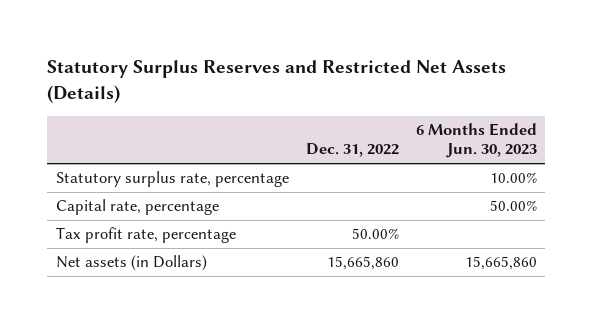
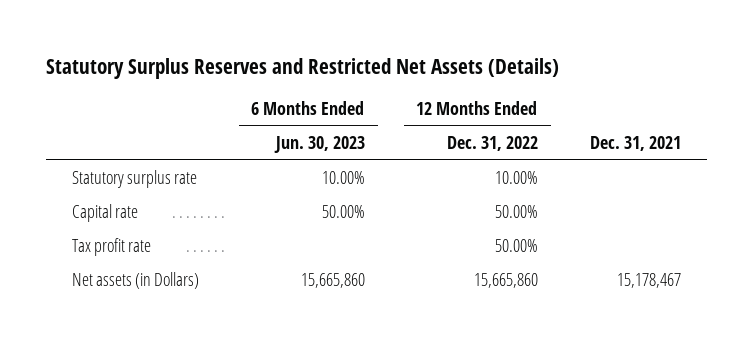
- | Dec. 31, 2022 | 6 Months Ended Jun. 30, 2023
+ | 6 Months Ended Jun. 30, 2023 | 12 Months Ended Dec. 31, 2022 | Dec. 31, 2021
- Statutory surplus rate, percentage | | 10.00%
- Capital rate, percentage | | 50.00%
- Tax profit rate, percentage | 50.00% |
+ Statutory surplus rate | 10.00% | 10.00% |
+ Capital rate | 50.00% | 50.00% |
+ Tax profit rate | | 50.00% |

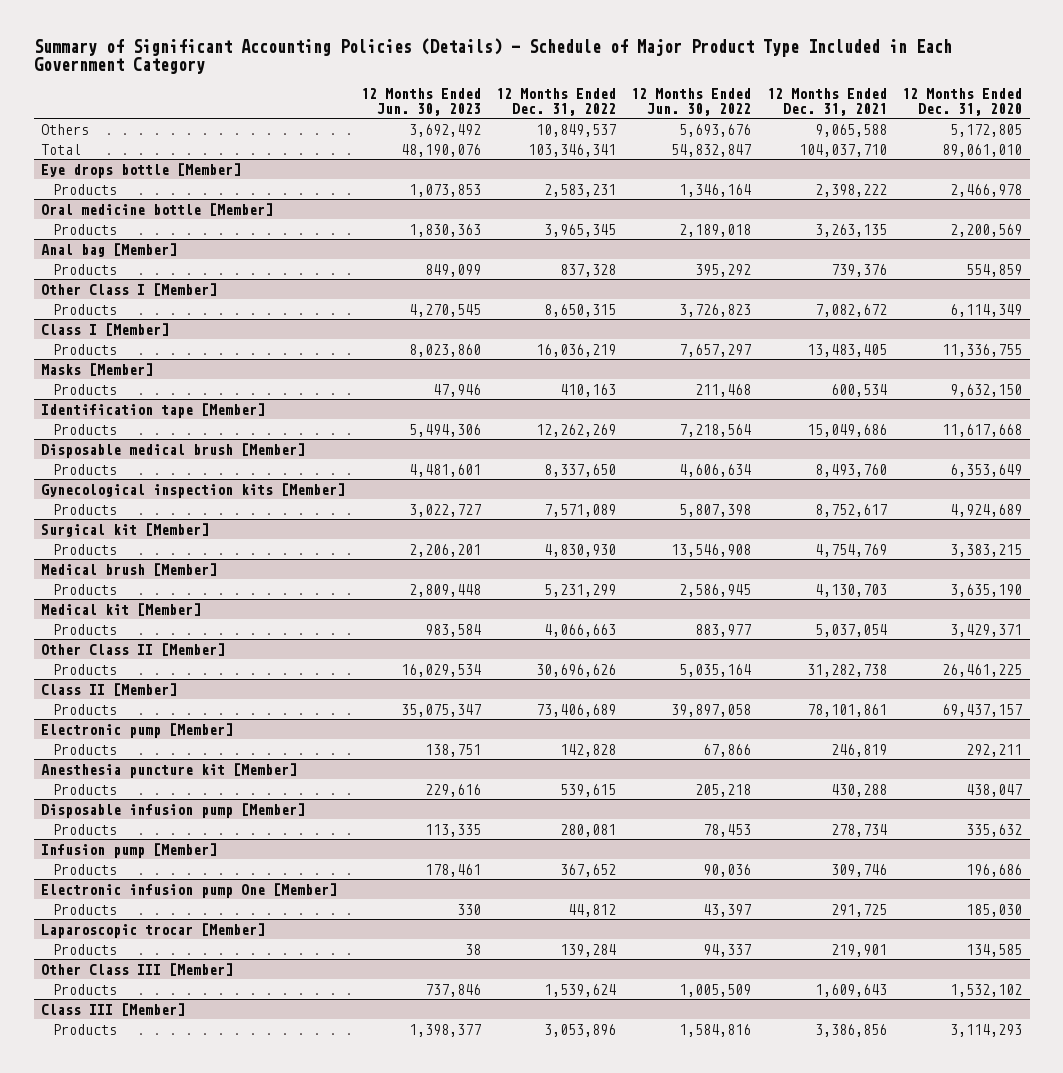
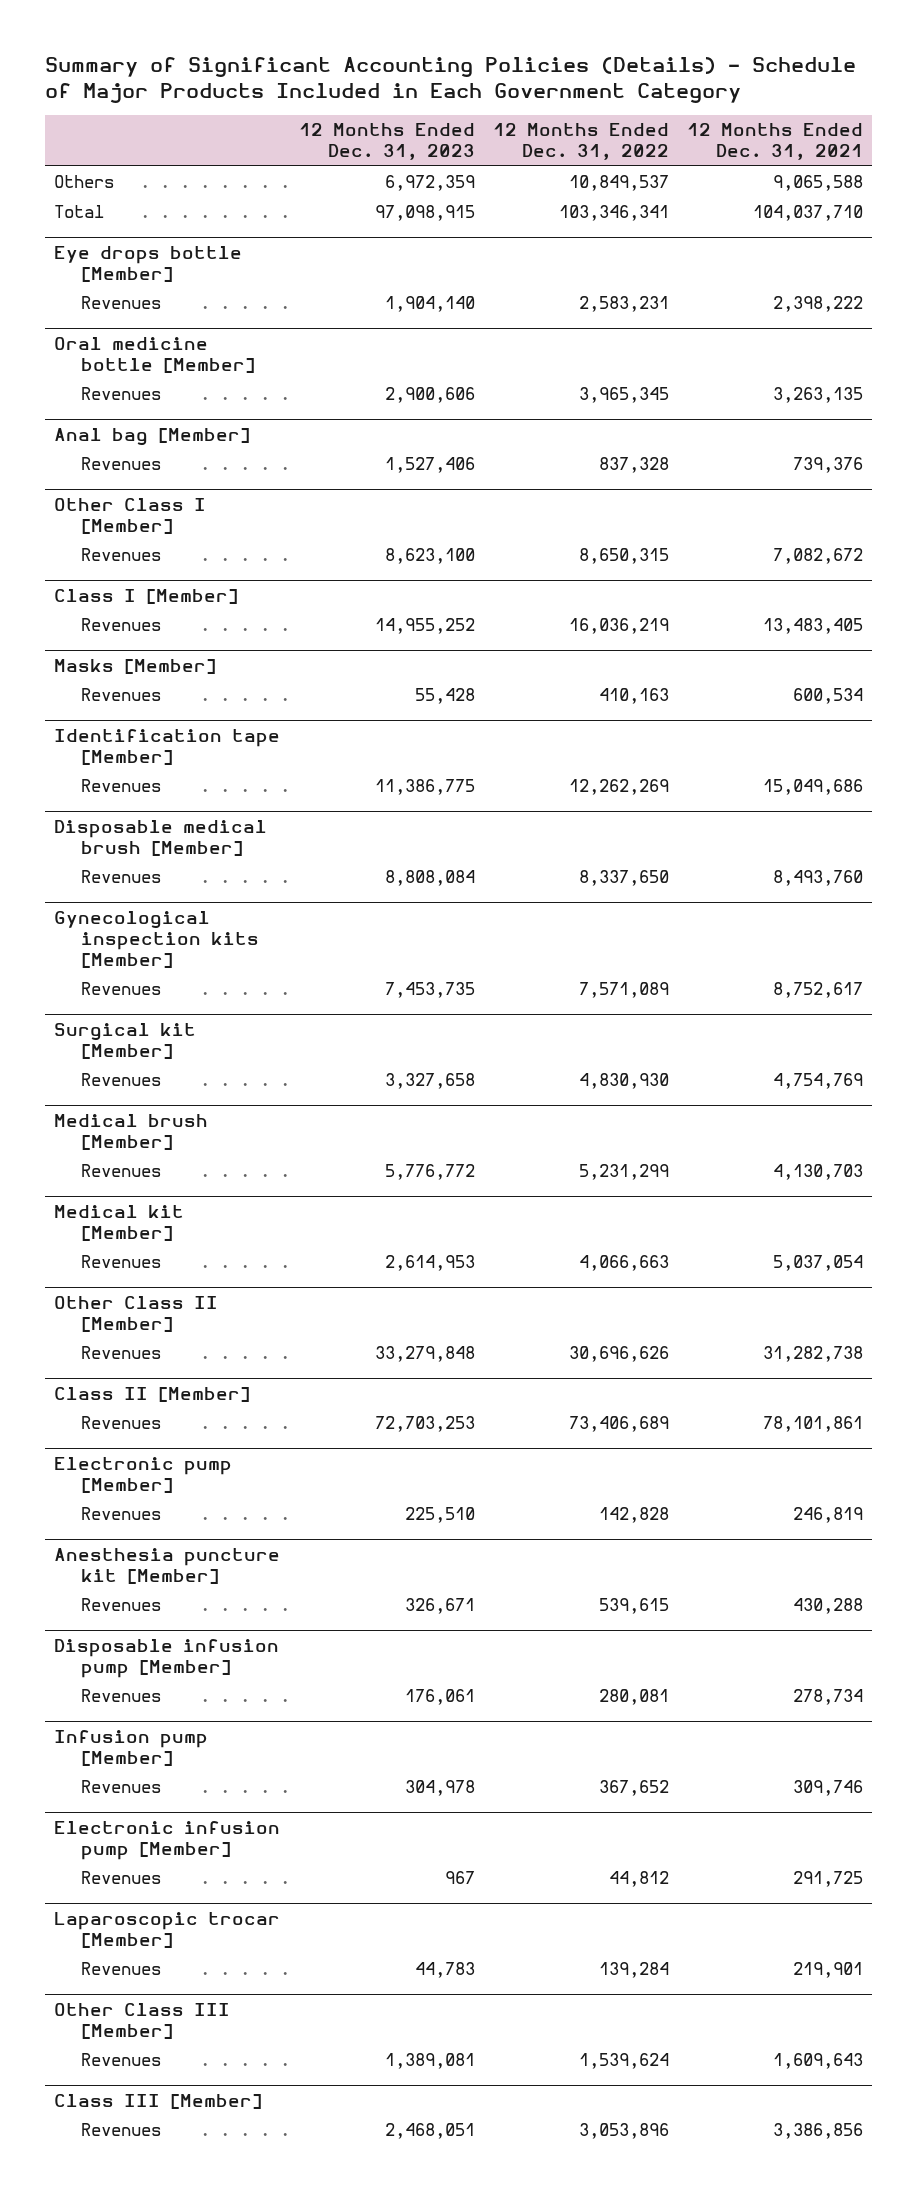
- Summary of Significant Accounting Policies (Details) - Schedule of Major Product Type Included in Each Government Category
+ Summary of Significant Accounting Policies (Details) - Schedule of Major Products Included in Each Government Category
- | 12 Months Ended Jun. 30, 2023 | 12 Months Ended Dec. 31, 2022 | 12 Months Ended Jun. 30, 2022 | 12 Months Ended Dec. 31, 2021 | 12 Months Ended Dec. 31, 2020
+ | 12 Months Ended Dec. 31, 2023 | 12 Months Ended Dec. 31, 2022 | 12 Months Ended Dec. 31, 2021
@ Eye drops bottle [Member]
- Products | 1,073,853 | 2,583,231 | 1,346,164 | 2,398,222 | 2,466,978
+ Revenues | 1,904,140 | 2,583,231 | 2,398,222
@ Oral medicine bottle [Member]
- Products | 1,830,363 | 3,965,345 | 2,189,018 | 3,263,135 | 2,200,569
+ Revenues | 2,900,606 | 3,965,345 | 3,263,135
@ Anal bag [Member]
- Products | 849,099 | 837,328 | 395,292 | 739,376 | 554,859
+ Revenues | 1,527,406 | 837,328 | 739,376
@ Other Class I [Member]
- Products | 4,270,545 | 8,650,315 | 3,726,823 | 7,082,672 | 6,114,349
+ Revenues | 8,623,100 | 8,650,315 | 7,082,672
@ Class I [Member]
- Products | 8,023,860 | 16,036,219 | 7,657,297 | 13,483,405 | 11,336,755
+ Revenues | 14,955,252 | 16,036,219 | 13,483,405
@ Masks [Member]
- Products | 47,946 | 410,163 | 211,468 | 600,534 | 9,632,150
+ Revenues | 55,428 | 410,163 | 600,534
@ Identification tape [Member]
- Products | 5,494,306 | 12,262,269 | 7,218,564 | 15,049,686 | 11,617,668
+ Revenues | 11,386,775 | 12,262,269 | 15,049,686
@ Disposable medical brush [Member]
- Products | 4,481,601 | 8,337,650 | 4,606,634 | 8,493,760 | 6,353,649
+ Revenues | 8,808,084 | 8,337,650 | 8,493,760
@ Gynecological inspection kits [Member]
- Products | 3,022,727 | 7,571,089 | 5,807,398 | 8,752,617 | 4,924,689
+ Revenues | 7,453,735 | 7,571,089 | 8,752,617
@ Surgical kit [Member]
- Products | 2,206,201 | 4,830,930 | 13,546,908 | 4,754,769 | 3,383,215
+ Revenues | 3,327,658 | 4,830,930 | 4,754,769
@ Medical brush [Member]
- Products | 2,809,448 | 5,231,299 | 2,586,945 | 4,130,703 | 3,635,190
+ Revenues | 5,776,772 | 5,231,299 | 4,130,703
@ Medical kit [Member]
- Products | 983,584 | 4,066,663 | 883,977 | 5,037,054 | 3,429,371
+ Revenues | 2,614,953 | 4,066,663 | 5,037,054
@ Other Class II [Member]
- Products | 16,029,534 | 30,696,626 | 5,035,164 | 31,282,738 | 26,461,225
+ Revenues | 33,279,848 | 30,696,626 | 31,282,738
@ Class II [Member]
- Products | 35,075,347 | 73,406,689 | 39,897,058 | 78,101,861 | 69,437,157
+ Revenues | 72,703,253 | 73,406,689 | 78,101,861
@ Electronic pump [Member]
- Products | 138,751 | 142,828 | 67,866 | 246,819 | 292,211
+ Revenues | 225,510 | 142,828 | 246,819
@ Anesthesia puncture kit [Member]
- Products | 229,616 | 539,615 | 205,218 | 430,288 | 438,047
+ Revenues | 326,671 | 539,615 | 430,288
@ Disposable infusion pump [Member]
- Products | 113,335 | 280,081 | 78,453 | 278,734 | 335,632
+ Revenues | 176,061 | 280,081 | 278,734
@ Infusion pump [Member]
- Products | 178,461 | 367,652 | 90,036 | 309,746 | 196,686
- Electronic infusion pump One [Member]
- Products | 330 | 44,812 | 43,397 | 291,725 | 185,030
@ Infusion pump [Member]
+ Revenues | 304,978 | 367,652 | 309,746
+ Electronic infusion pump [Member]
+ Revenues | 967 | 44,812 | 291,725
@ Laparoscopic trocar [Member]
- Products | 38 | 139,284 | 94,337 | 219,901 | 134,585
+ Revenues | 44,783 | 139,284 | 219,901
@ Other Class III [Member]
- Products | 737,846 | 1,539,624 | 1,005,509 | 1,609,643 | 1,532,102
+ Revenues | 1,389,081 | 1,539,624 | 1,609,643
@ Class III [Member]
- Products | 1,398,377 | 3,053,896 | 1,584,816 | 3,386,856 | 3,114,293
+ Revenues | 2,468,051 | 3,053,896 | 3,386,856

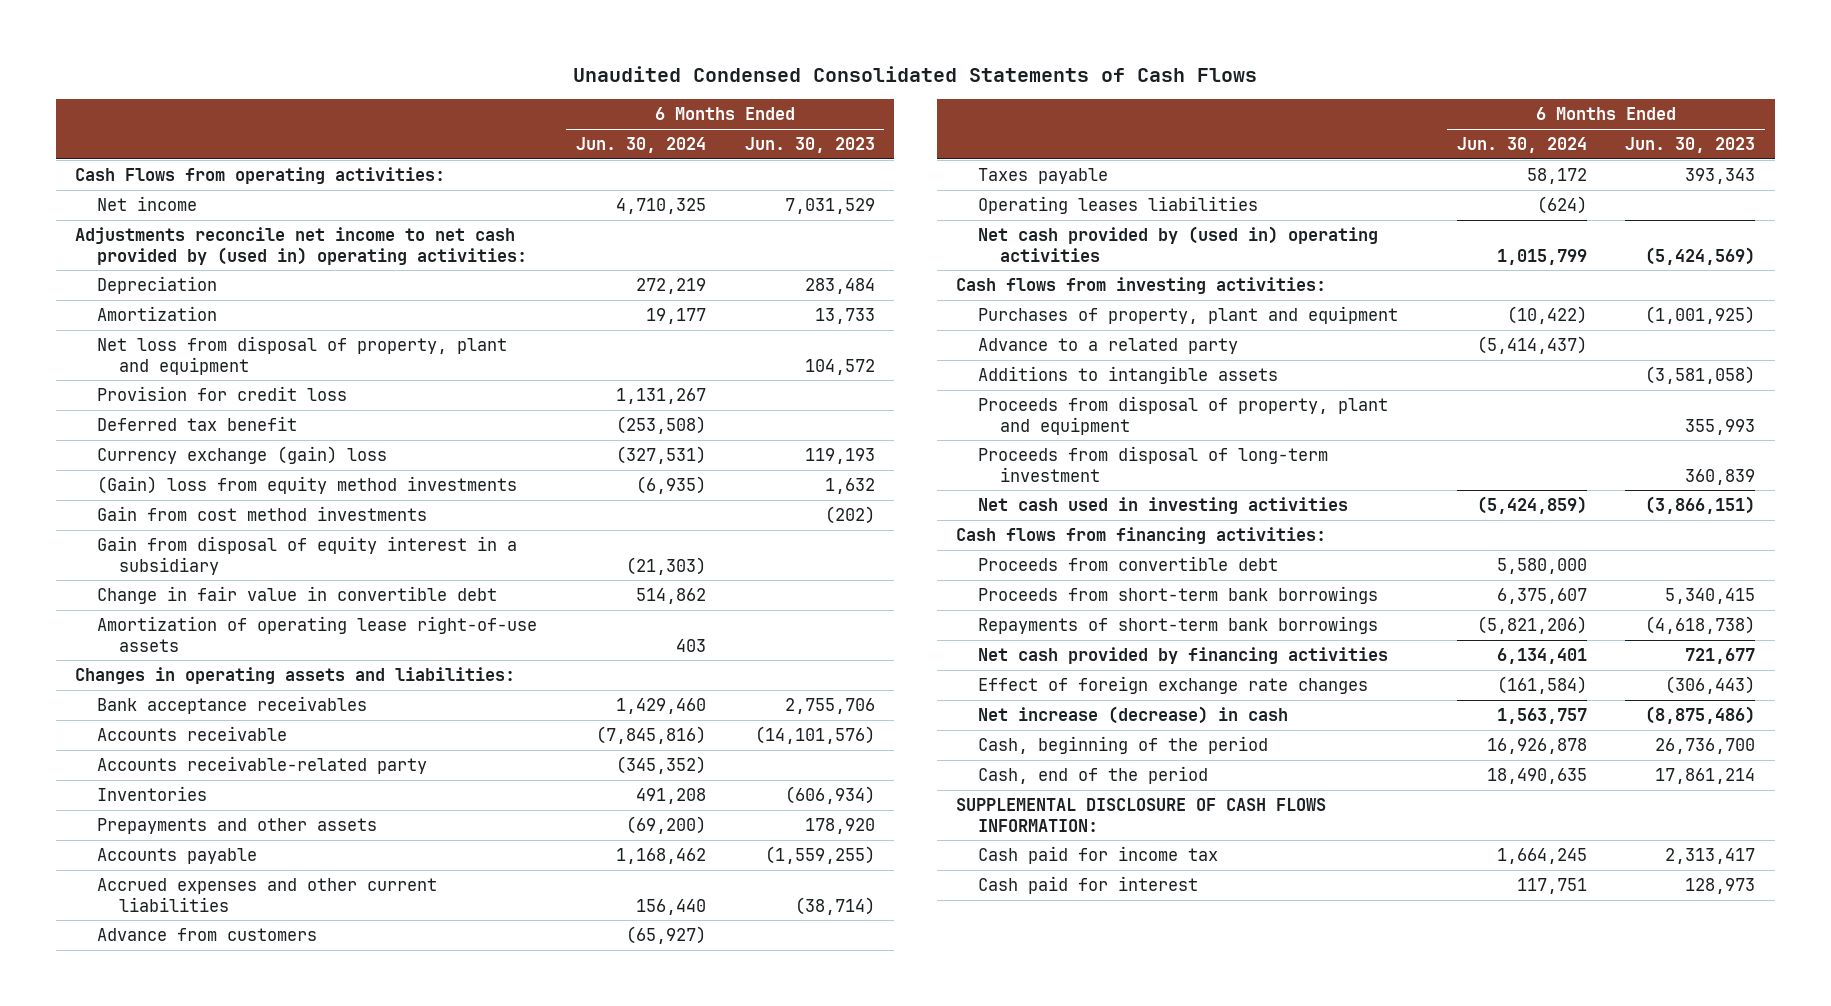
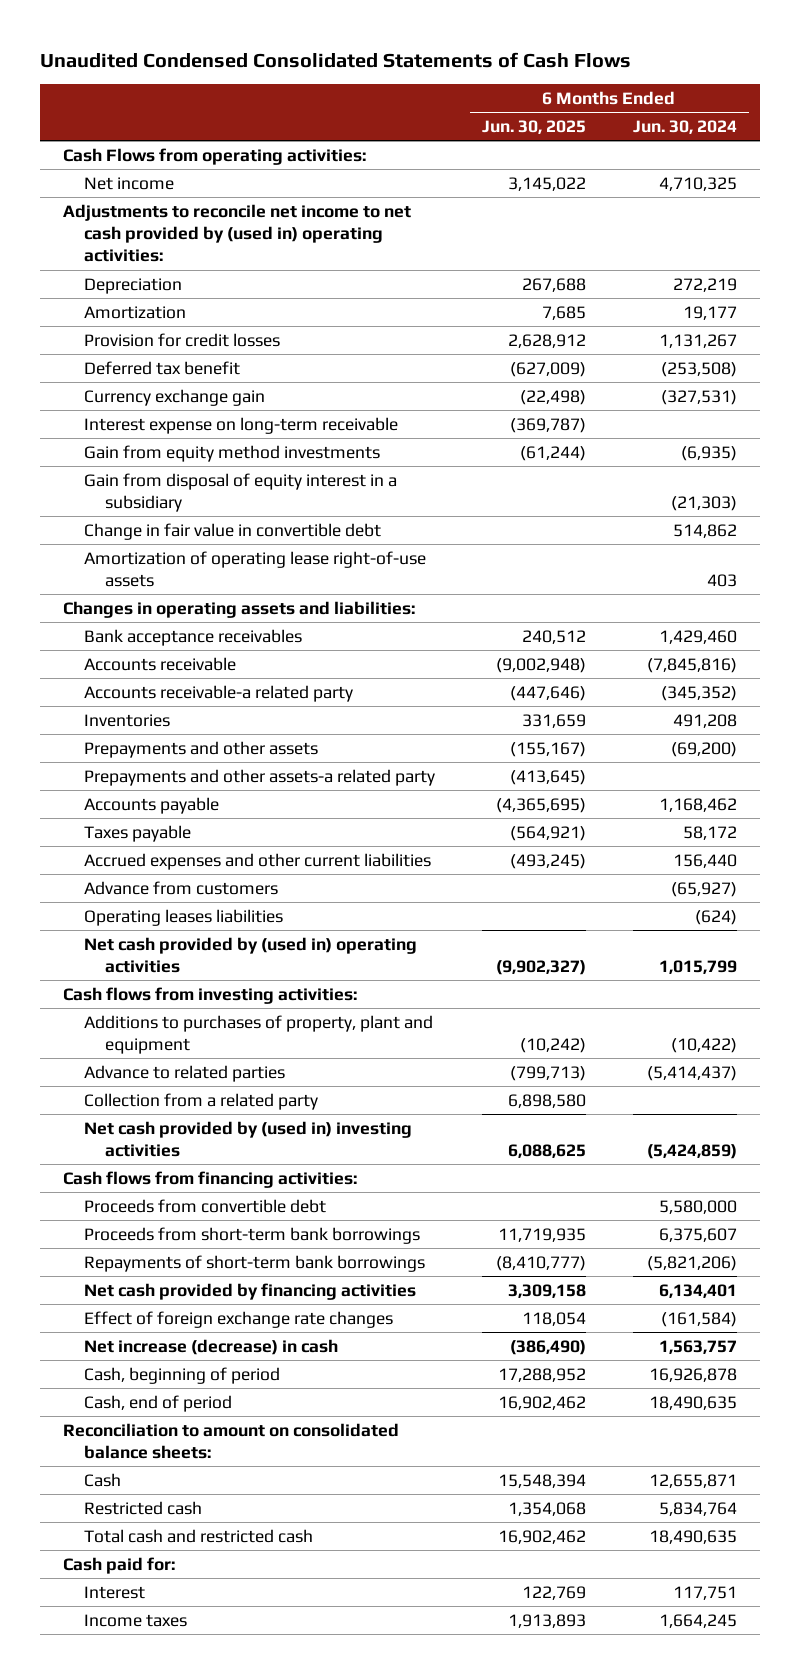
- | 6 Months Ended Jun. 30, 2024 | 6 Months Ended Jun. 30, 2023
+ | 6 Months Ended Jun. 30, 2025 | 6 Months Ended Jun. 30, 2024
- Adjustments reconcile net income to net cash provided by (used in) operating activities:
+ Adjustments to reconcile net income to net cash provided by (used in) operating activities:
- Net loss from disposal of property, plant and equipment | | 104,572
- Provision for credit loss | 1,131,267 |
+ Provision for credit losses | 2,628,912 | 1,131,267
- Currency exchange (gain) loss | (327,531) | 119,193
- (Gain) loss from equity method investments | (6,935) | 1,632
- Gain from cost method investments | | (202)
+ Currency exchange gain | (22,498) | (327,531)
+ Interest expense on long-term receivable | (369,787) |
+ Gain from equity method investments | (61,244) | (6,935)
- Accounts receivable-related party | (345,352) |
+ Accounts receivable-a related party | (447,646) | (345,352)
+ Prepayments and other assets-a related party | (413,645) |
moved up: Taxes payable | (564,921) | 58,172
- Purchases of property, plant and equipment | (10,422) | (1,001,925)
- Advance to a related party | (5,414,437) |
- Additions to intangible assets | | (3,581,058)
- Proceeds from disposal of property, plant and equipment | | 355,993
- Proceeds from disposal of long-term investment | | 360,839
- Net cash used in investing activities | (5,424,859) | (3,866,151)
+ Additions to purchases of property, plant and equipment | (10,242) | (10,422)
+ Advance to related parties | (799,713) | (5,414,437)
+ Collection from a related party | 6,898,580 |
+ Net cash provided by (used in) investing activities | 6,088,625 | (5,424,859)
- Cash, beginning of the period | 16,926,878 | 26,736,700
- Cash, end of the period | 18,490,635 | 17,861,214
- SUPPLEMENTAL DISCLOSURE OF CASH FLOWS INFORMATION:
- Cash paid for income tax | 1,664,245 | 2,313,417
- Cash paid for interest | 117,751 | 128,973
+ Cash, beginning of period | 17,288,952 | 16,926,878
+ Cash, end of period | 16,902,462 | 18,490,635
+ Reconciliation to amount on consolidated balance sheets:
+ Cash | 15,548,394 | 12,655,871
+ Restricted cash | 1,354,068 | 5,834,764
+ Total cash and restricted cash | 16,902,462 | 18,490,635
+ Cash paid for:
+ Interest | 122,769 | 117,751
+ Income taxes | 1,913,893 | 1,664,245

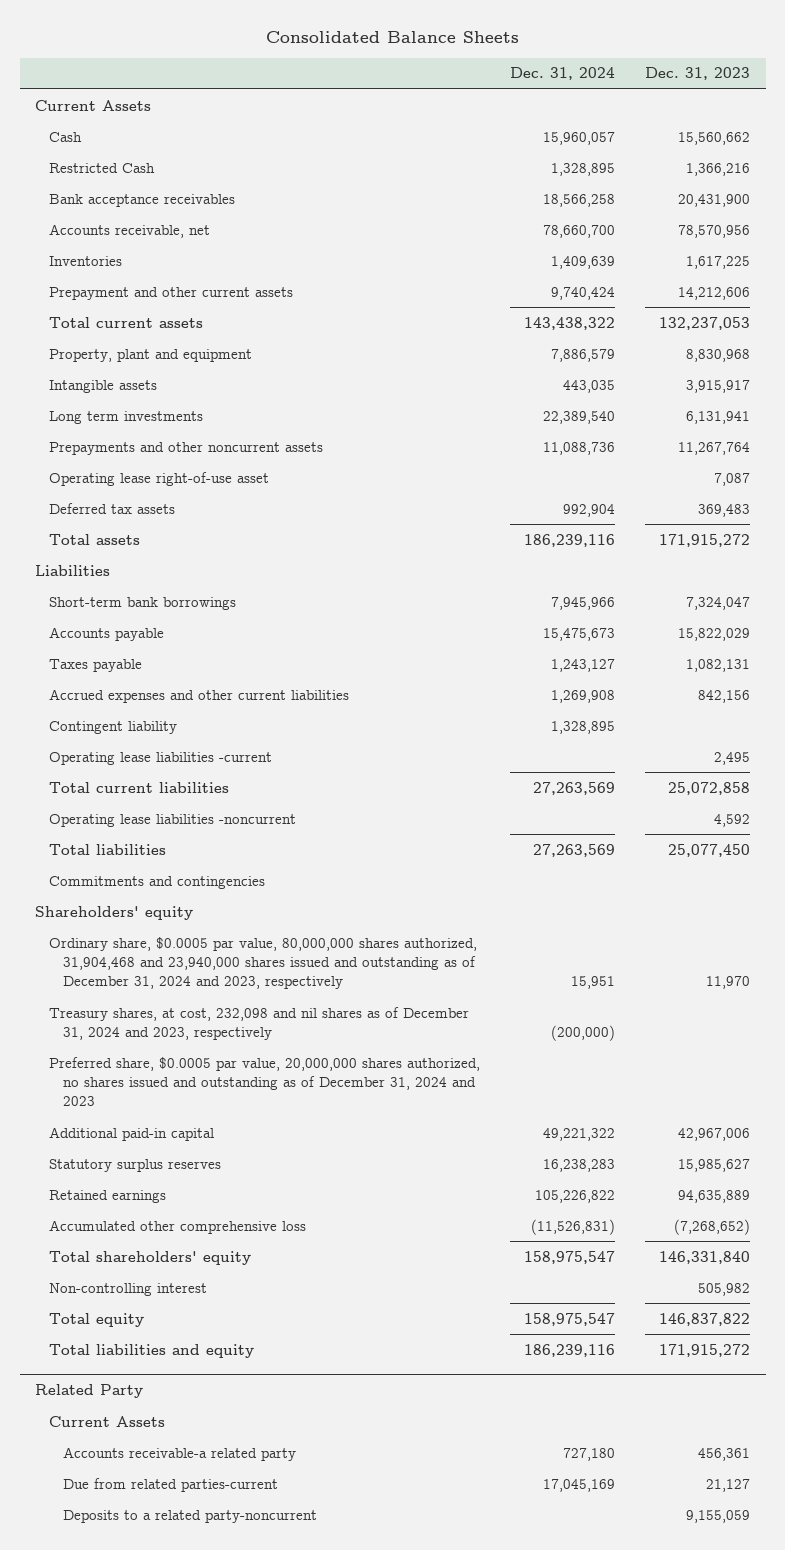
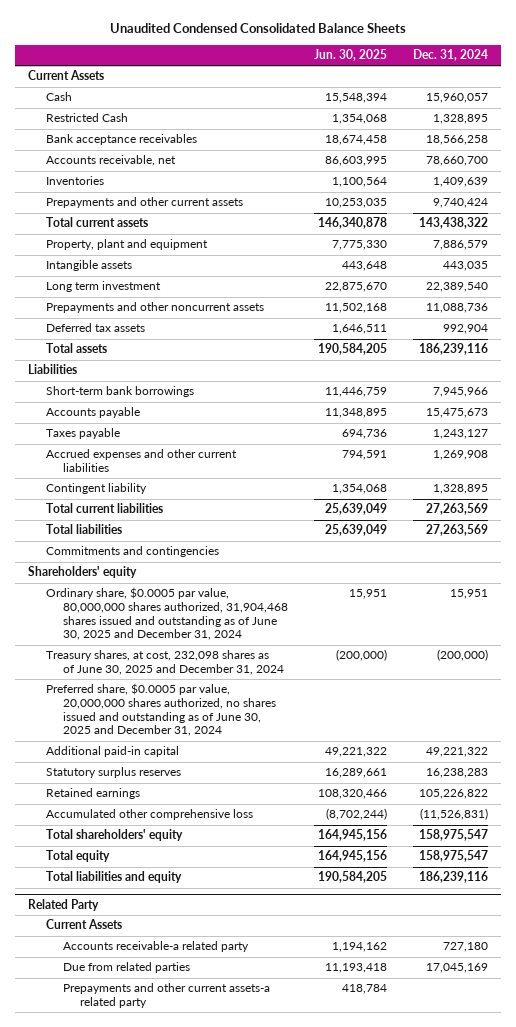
- Consolidated Balance Sheets
+ Unaudited Condensed Consolidated Balance Sheets
- | Dec. 31, 2024 | Dec. 31, 2023
+ | Jun. 30, 2025 | Dec. 31, 2024
- Prepayment and other current assets | 9,740,424 | 14,212,606
+ Prepayments and other current assets | 10,253,035 | 9,740,424
- Long term investments | 22,389,540 | 6,131,941
+ Long term investment | 22,875,670 | 22,389,540
- Operating lease right-of-use asset | | 7,087
- Operating lease liabilities -current | | 2,495
- Operating lease liabilities -noncurrent | | 4,592
- Ordinary share, $0.0005 par value, 80,000,000 shares authorized, 31,904,468 and 23,940,000 shares issued and outstanding as of December 31, 2024 and 2023, respectively | 15,951 | 11,970
- Treasury shares, at cost, 232,098 and nil shares as of December 31, 2024 and 2023, respectively | (200,000) |
- Preferred share, $0.0005 par value, 20,000,000 shares authorized, no shares issued and outstanding as of December 31, 2024 and 2023
+ Ordinary share, $0.0005 par value, 80,000,000 shares authorized, 31,904,468 shares issued and outstanding as of June 30, 2025 and December 31, 2024 | 15,951 | 15,951
+ Treasury shares, at cost, 232,098 shares as of June 30, 2025 and December 31, 2024 | (200,000) | (200,000)
+ Preferred share, $0.0005 par value, 20,000,000 shares authorized, no shares issued and outstanding as of June 30, 2025 and December 31, 2024
- Non-controlling interest | | 505,982
@ Related Party
- Due from related parties-current | 17,045,169 | 21,127
- Deposits to a related party-noncurrent | | 9,155,059
+ Due from related parties | 11,193,418 | 17,045,169
+ Prepayments and other current assets-a related party | 418,784 |

